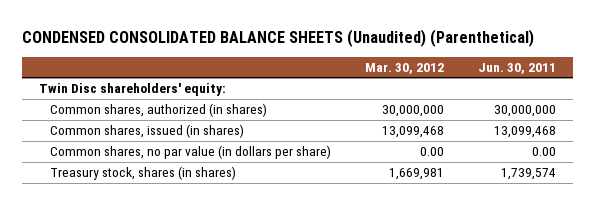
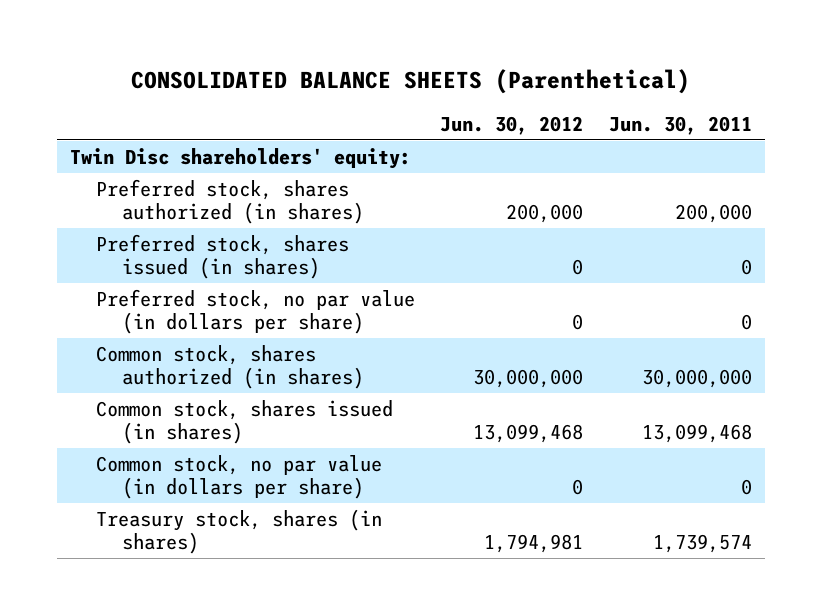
- CONDENSED CONSOLIDATED BALANCE SHEETS (Unaudited) (Parenthetical)
+ CONSOLIDATED BALANCE SHEETS (Parenthetical)
- | Mar. 30, 2012 | Jun. 30, 2011
+ | Jun. 30, 2012 | Jun. 30, 2011
- Common shares, authorized (in shares) | 30,000,000 | 30,000,000
- Common shares, issued (in shares) | 13,099,468 | 13,099,468
- Common shares, no par value (in dollars per share) | 0.00 | 0.00
+ Preferred stock, shares authorized (in shares) | 200,000 | 200,000
+ Preferred stock, shares issued (in shares) | 0 | 0
+ Preferred stock, no par value (in dollars per share) | 0 | 0
+ Common stock, shares authorized (in shares) | 30,000,000 | 30,000,000
+ Common stock, shares issued (in shares) | 13,099,468 | 13,099,468
+ Common stock, no par value (in dollars per share) | 0 | 0

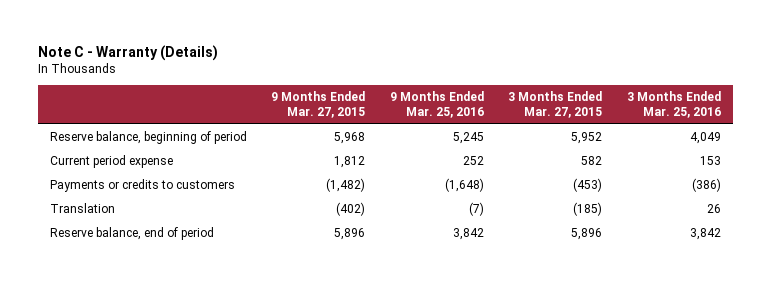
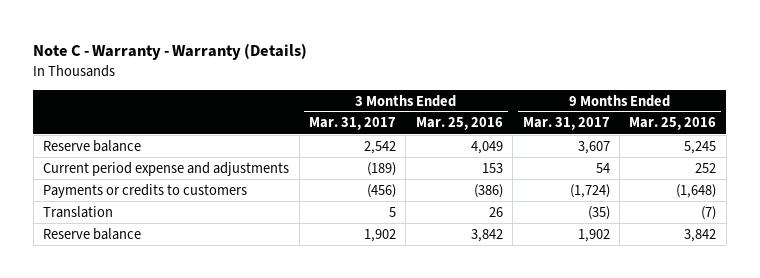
- Note C - Warranty (Details)
+ Note C - Warranty - Warranty (Details)
- | 9 Months Ended Mar. 27, 2015 | 9 Months Ended Mar. 25, 2016 | 3 Months Ended Mar. 27, 2015 | 3 Months Ended Mar. 25, 2016
+ | 3 Months Ended Mar. 31, 2017 | 3 Months Ended Mar. 25, 2016 | 9 Months Ended Mar. 31, 2017 | 9 Months Ended Mar. 25, 2016
- Reserve balance, beginning of period | 5,968 | 5,245 | 5,952 | 4,049
- Current period expense | 1,812 | 252 | 582 | 153
+ Reserve balance | 2,542 | 4,049 | 3,607 | 5,245
+ Current period expense and adjustments | (189) | 153 | 54 | 252
- Reserve balance, end of period | 5,896 | 3,842 | 5,896 | 3,842
+ Reserve balance | 1,902 | 3,842 | 1,902 | 3,842

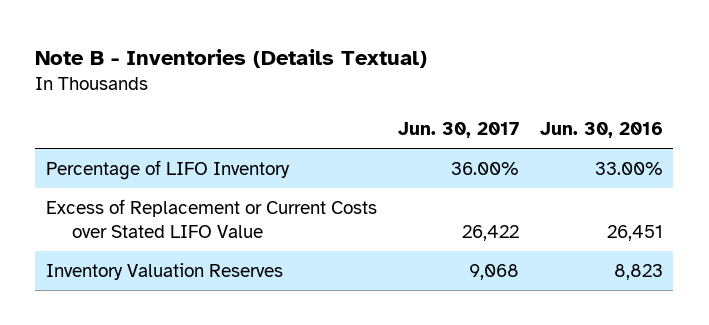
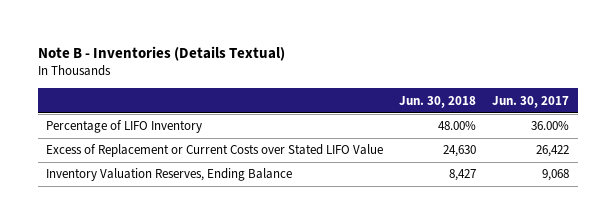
- | Jun. 30, 2017 | Jun. 30, 2016
+ | Jun. 30, 2018 | Jun. 30, 2017
- Inventory Valuation Reserves | 9,068 | 8,823
+ Inventory Valuation Reserves, Ending Balance | 8,427 | 9,068

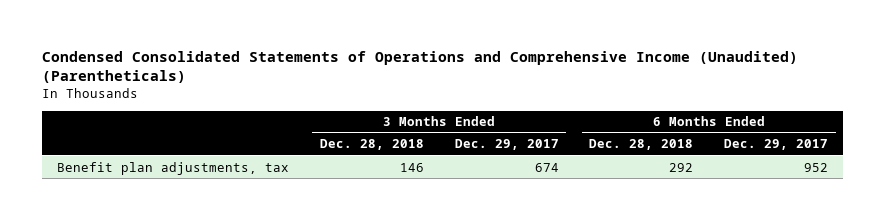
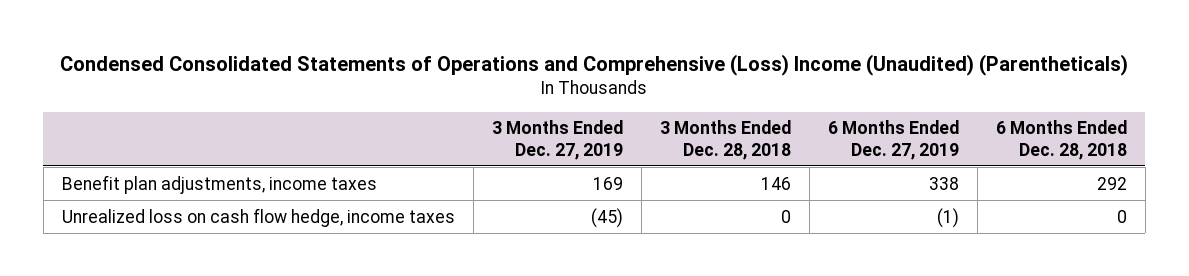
- Condensed Consolidated Statements of Operations and Comprehensive Income (Unaudited) (Parentheticals)
+ Condensed Consolidated Statements of Operations and Comprehensive (Loss) Income (Unaudited) (Parentheticals)
- | 3 Months Ended Dec. 28, 2018 | 3 Months Ended Dec. 29, 2017 | 6 Months Ended Dec. 28, 2018 | 6 Months Ended Dec. 29, 2017
+ | 3 Months Ended Dec. 27, 2019 | 3 Months Ended Dec. 28, 2018 | 6 Months Ended Dec. 27, 2019 | 6 Months Ended Dec. 28, 2018
- Benefit plan adjustments, tax | 146 | 674 | 292 | 952
+ Benefit plan adjustments, income taxes | 169 | 146 | 338 | 292
+ Unrealized loss on cash flow hedge, income taxes | (45) | 0 | (1) | 0

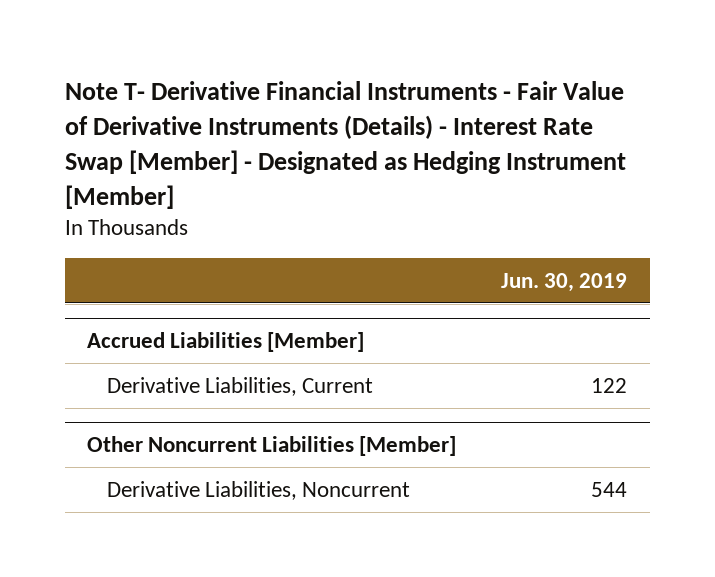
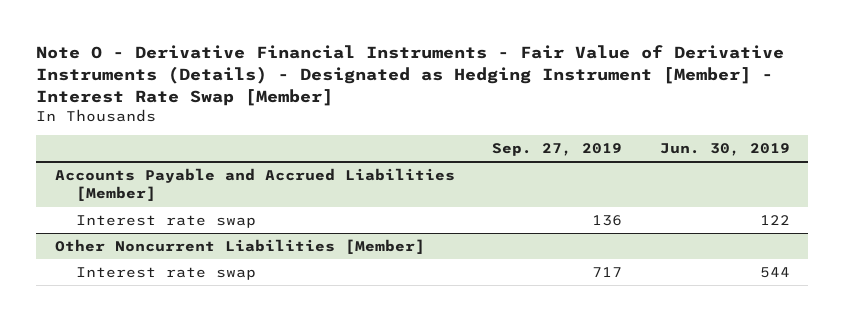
- Note T- Derivative Financial Instruments - Fair Value of Derivative Instruments (Details) - Interest Rate Swap [Member] - Designated as Hedging Instrument [Member]
+ Note O - Derivative Financial Instruments - Fair Value of Derivative Instruments (Details) - Designated as Hedging Instrument [Member] - Interest Rate Swap [Member]
- | Jun. 30, 2019
+ | Sep. 27, 2019 | Jun. 30, 2019
- Accrued Liabilities [Member]
- Derivative Liabilities, Current | 122
+ Accounts Payable and Accrued Liabilities [Member]
+ Interest rate swap | 136 | 122
@ Other Noncurrent Liabilities [Member]
- Derivative Liabilities, Noncurrent | 544
+ Interest rate swap | 717 | 544

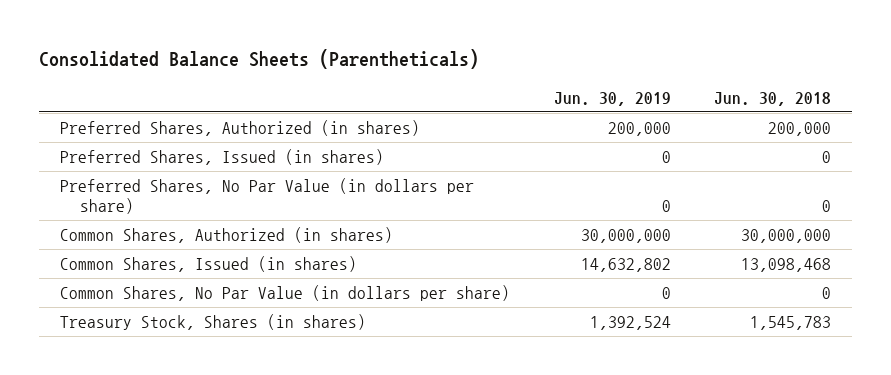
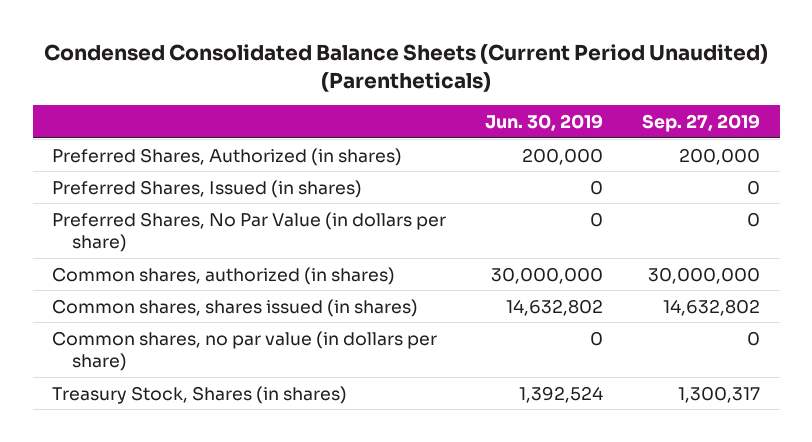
- Consolidated Balance Sheets (Parentheticals)
+ Condensed Consolidated Balance Sheets (Current Period Unaudited) (Parentheticals)
- | Jun. 30, 2019 | Jun. 30, 2018
+ | Jun. 30, 2019 | Sep. 27, 2019
- Common Shares, Authorized (in shares) | 30,000,000 | 30,000,000
- Common Shares, Issued (in shares) | 14,632,802 | 13,098,468
- Common Shares, No Par Value (in dollars per share) | 0 | 0
+ Common shares, authorized (in shares) | 30,000,000 | 30,000,000
+ Common shares, shares issued (in shares) | 14,632,802 | 14,632,802
+ Common shares, no par value (in dollars per share) | 0 | 0

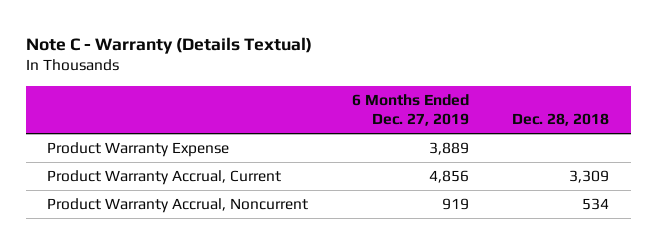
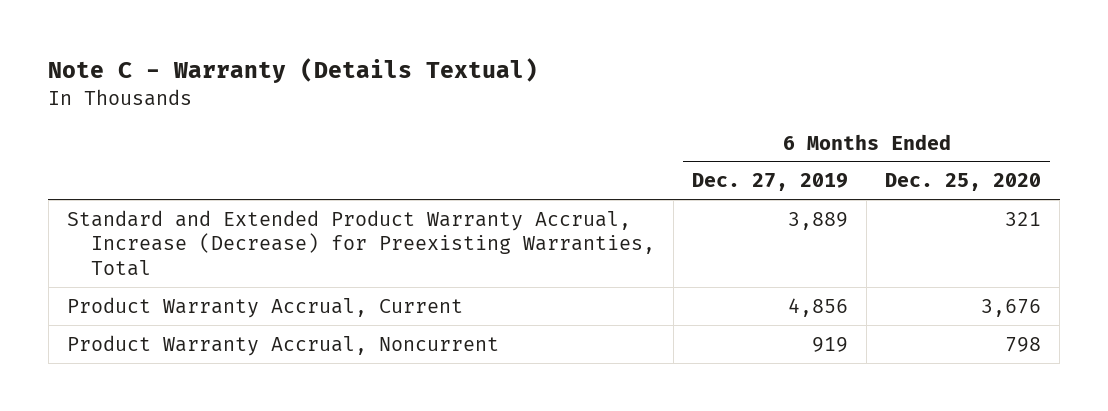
- | 6 Months Ended Dec. 27, 2019 | Dec. 28, 2018
+ | 6 Months Ended Dec. 27, 2019 | 6 Months Ended Dec. 25, 2020
- Product Warranty Expense | 3,889 |
+ Standard and Extended Product Warranty Accrual, Increase (Decrease) for Preexisting Warranties, Total | 3,889 | 321

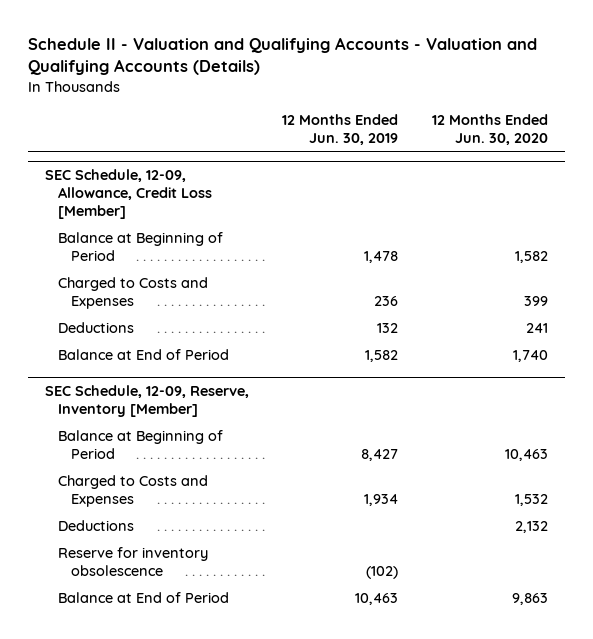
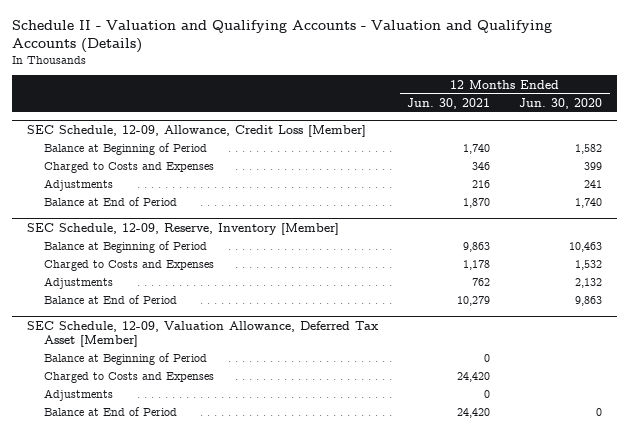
- | 12 Months Ended Jun. 30, 2019 | 12 Months Ended Jun. 30, 2020
+ | 12 Months Ended Jun. 30, 2021 | 12 Months Ended Jun. 30, 2020
@ SEC Schedule, 12-09, Allowance, Credit Loss [Member]
- Deductions | 132 | 241
+ Adjustments | 216 | 241
@ SEC Schedule, 12-09, Reserve, Inventory [Member]
- Deductions | | 2,132
- Reserve for inventory obsolescence | (102) |
+ Adjustments | 762 | 2,132
+ SEC Schedule, 12-09, Valuation Allowance, Deferred Tax Asset [Member]
+ Balance at Beginning of Period | 0 |
+ Charged to Costs and Expenses | 24,420 |
+ Adjustments | 0 |
+ Balance at End of Period | 24,420 | 0

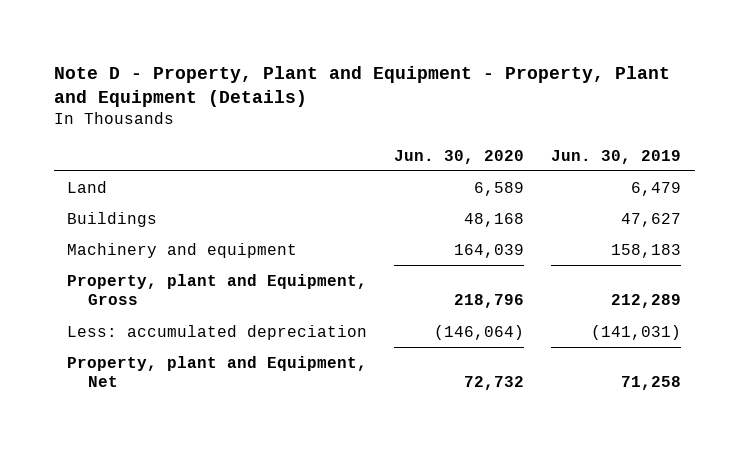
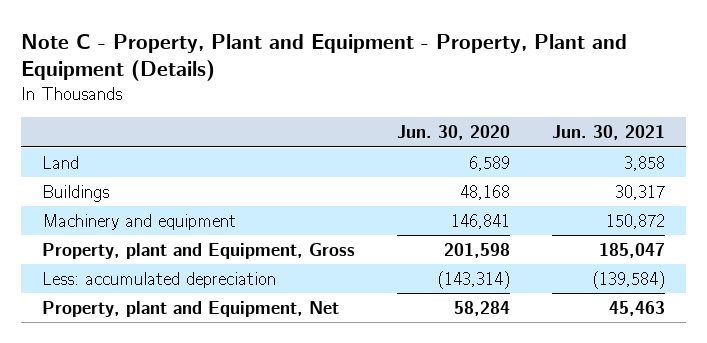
- Note D - Property, Plant and Equipment - Property, Plant and Equipment (Details)
+ Note C - Property, Plant and Equipment - Property, Plant and Equipment (Details)
- | Jun. 30, 2020 | Jun. 30, 2019
+ | Jun. 30, 2020 | Jun. 30, 2021
- Machinery and equipment | 164,039 | 158,183
- Property, plant and Equipment, Gross | 218,796 | 212,289
- Less: accumulated depreciation | (146,064) | (141,031)
- Property, plant and Equipment, Net | 72,732 | 71,258
+ Machinery and equipment | 146,841 | 150,872
+ Property, plant and Equipment, Gross | 201,598 | 185,047
+ Less: accumulated depreciation | (143,314) | (139,584)
+ Property, plant and Equipment, Net | 58,284 | 45,463

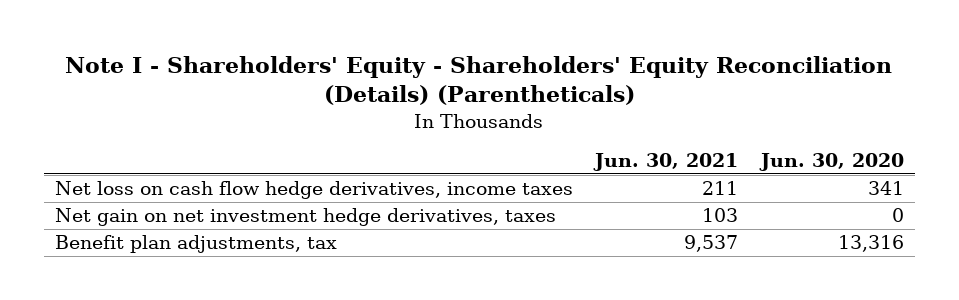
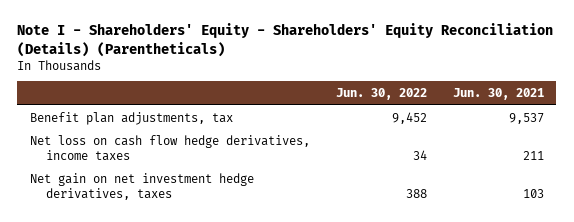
- | Jun. 30, 2021 | Jun. 30, 2020
+ | Jun. 30, 2022 | Jun. 30, 2021
moved up: Benefit plan adjustments, tax | 9,452 | 9,537

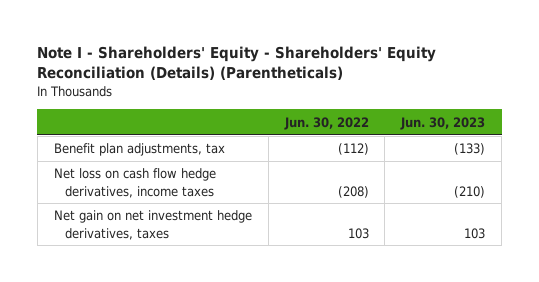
- | Jun. 30, 2022 | Jun. 30, 2021
+ | Jun. 30, 2022 | Jun. 30, 2023
- Benefit plan adjustments, tax | 9,452 | 9,537
- Net loss on cash flow hedge derivatives, income taxes | 34 | 211
- Net gain on net investment hedge derivatives, taxes | 388 | 103
+ Benefit plan adjustments, tax | (112) | (133)
+ Net loss on cash flow hedge derivatives, income taxes | (208) | (210)
+ Net gain on net investment hedge derivatives, taxes | 103 | 103

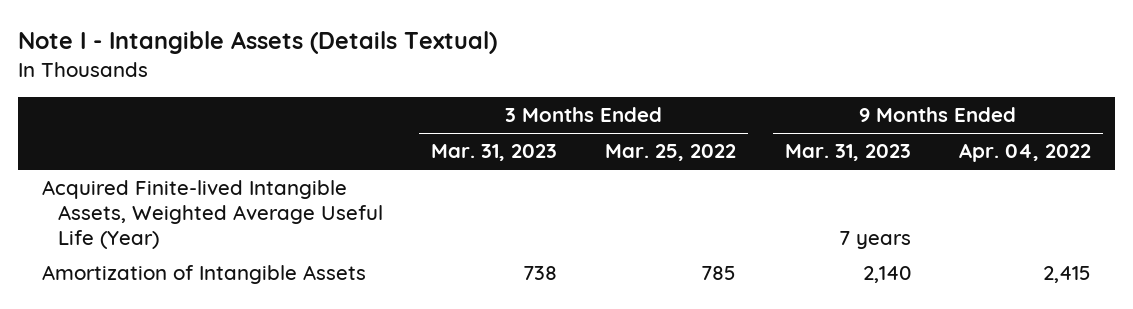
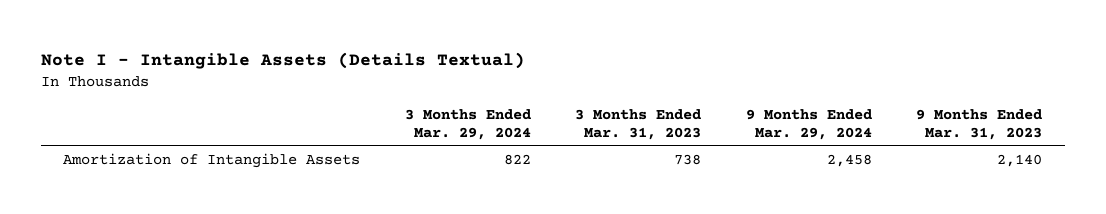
- | 3 Months Ended Mar. 31, 2023 | 3 Months Ended Mar. 25, 2022 | 9 Months Ended Mar. 31, 2023 | 9 Months Ended Apr. 04, 2022
+ | 3 Months Ended Mar. 29, 2024 | 3 Months Ended Mar. 31, 2023 | 9 Months Ended Mar. 29, 2024 | 9 Months Ended Mar. 31, 2023
- Acquired Finite-lived Intangible Assets, Weighted Average Useful Life (Year) | | | 7 years |

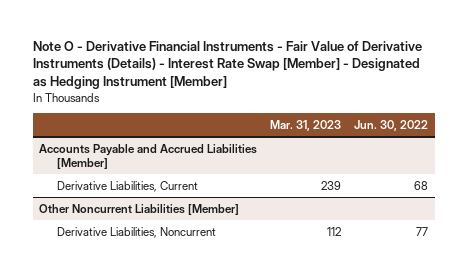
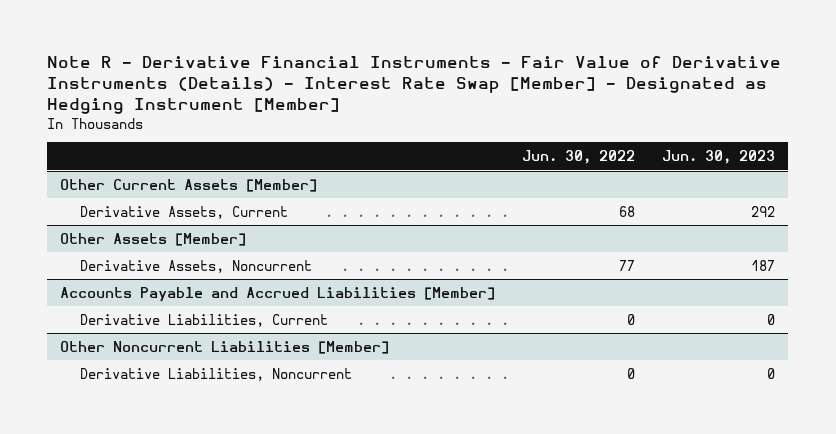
- Note O - Derivative Financial Instruments - Fair Value of Derivative Instruments (Details) - Interest Rate Swap [Member] - Designated as Hedging Instrument [Member]
+ Note R - Derivative Financial Instruments - Fair Value of Derivative Instruments (Details) - Interest Rate Swap [Member] - Designated as Hedging Instrument [Member]
- | Mar. 31, 2023 | Jun. 30, 2022
+ | Jun. 30, 2022 | Jun. 30, 2023
+ Other Current Assets [Member]
+ Derivative Assets, Current | 68 | 292
+ Other Assets [Member]
+ Derivative Assets, Noncurrent | 77 | 187
@ Accounts Payable and Accrued Liabilities [Member]
- Derivative Liabilities, Current | 239 | 68
+ Derivative Liabilities, Current | 0 | 0
@ Other Noncurrent Liabilities [Member]
- Derivative Liabilities, Noncurrent | 112 | 77
+ Derivative Liabilities, Noncurrent | 0 | 0

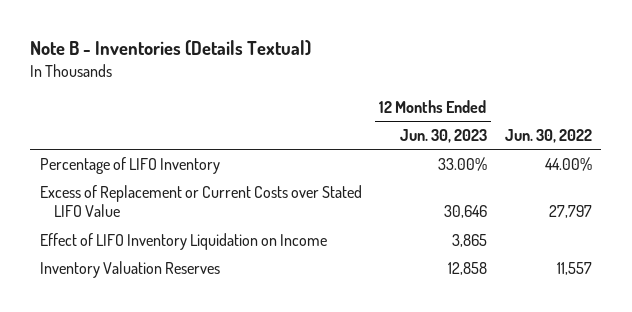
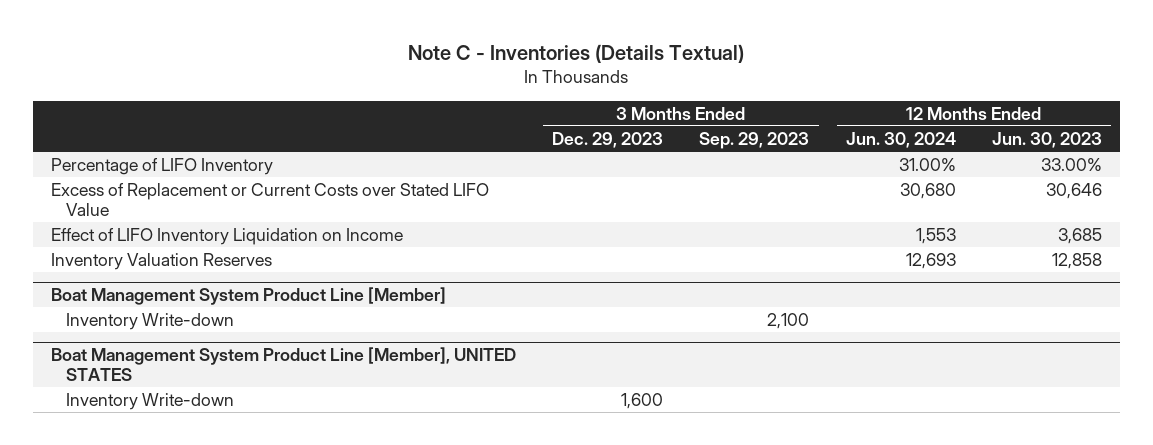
- Note B - Inventories (Details Textual)
+ Note C - Inventories (Details Textual)
- | 12 Months Ended Jun. 30, 2023 | Jun. 30, 2022
+ | 3 Months Ended Dec. 29, 2023 | 3 Months Ended Sep. 29, 2023 | 12 Months Ended Jun. 30, 2024 | 12 Months Ended Jun. 30, 2023
- Effect of LIFO Inventory Liquidation on Income | 3,865 |
+ Effect of LIFO Inventory Liquidation on Income | | | 1,553 | 3,685
+ Boat Management System Product Line [Member]
+ Inventory Write-down | | 2,100 | |
+ Boat Management System Product Line [Member], UNITED STATES
+ Inventory Write-down | 1,600 | | |

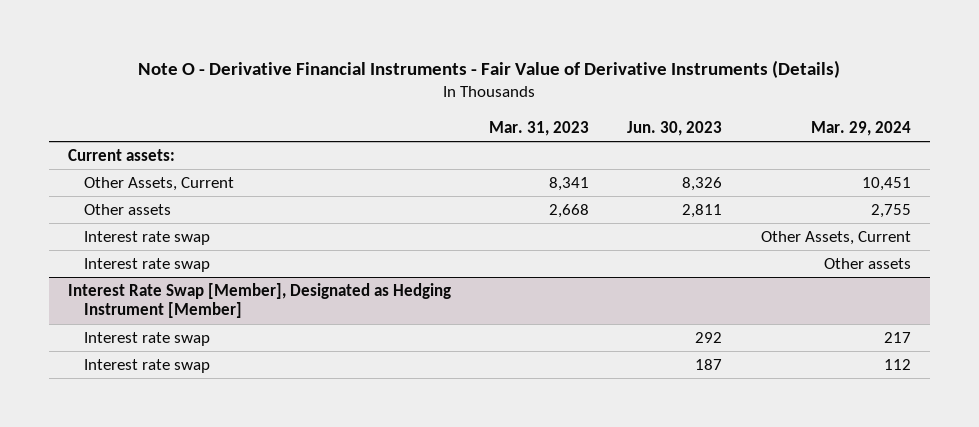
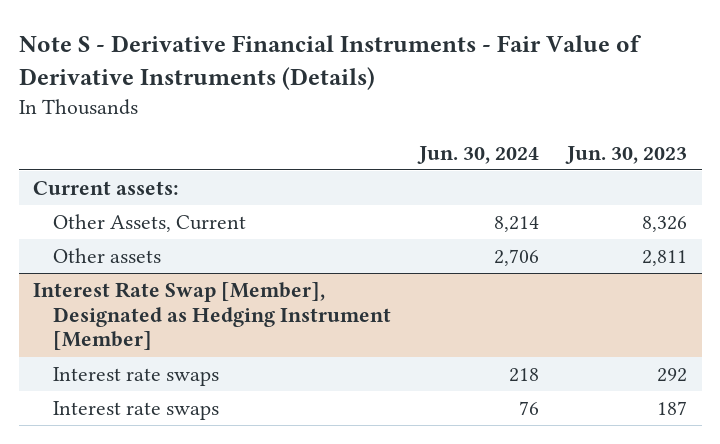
- Note O - Derivative Financial Instruments - Fair Value of Derivative Instruments (Details)
+ Note S - Derivative Financial Instruments - Fair Value of Derivative Instruments (Details)
- | Mar. 31, 2023 | Jun. 30, 2023 | Mar. 29, 2024
+ | Jun. 30, 2024 | Jun. 30, 2023
- Interest rate swap | | | Other Assets, Current
- Interest rate swap | | | Other assets
@ Interest Rate Swap [Member], Designated as Hedging Instrument [Member]
- Interest rate swap | | 292 | 217
- Interest rate swap | | 187 | 112
+ Interest rate swaps | 218 | 292
+ Interest rate swaps | 76 | 187

